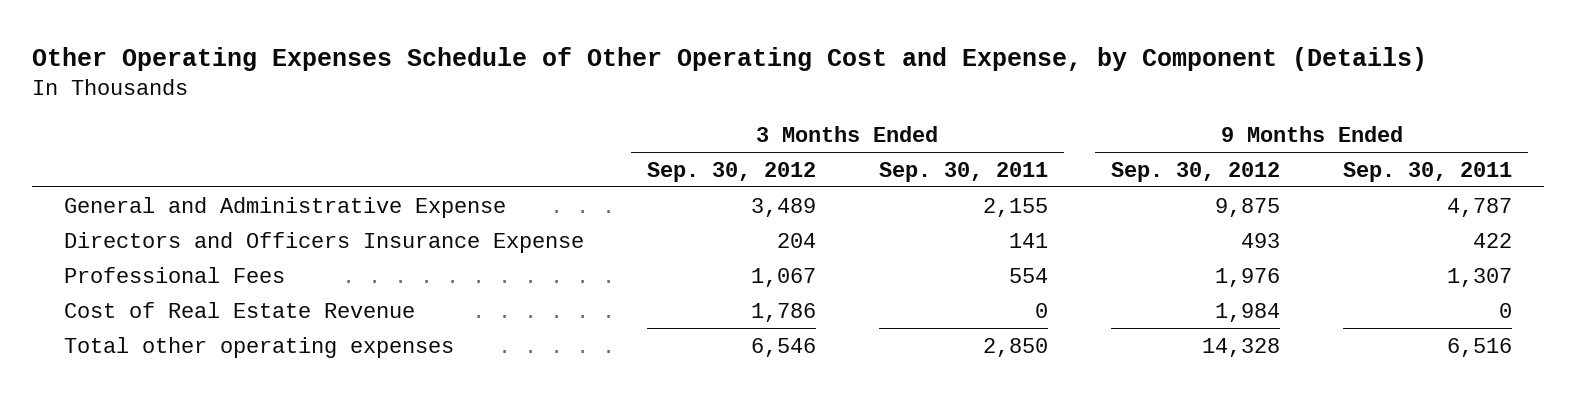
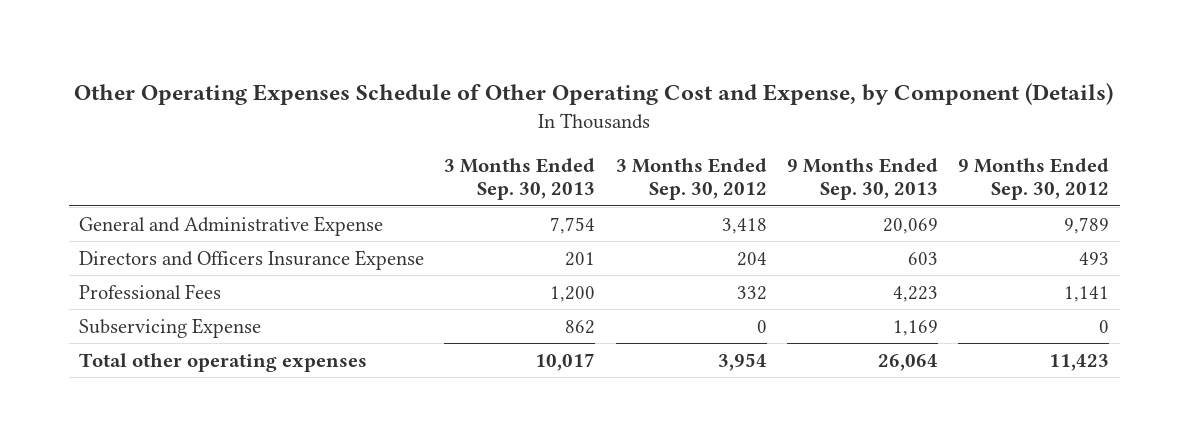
- | 3 Months Ended Sep. 30, 2012 | 3 Months Ended Sep. 30, 2011 | 9 Months Ended Sep. 30, 2012 | 9 Months Ended Sep. 30, 2011
+ | 3 Months Ended Sep. 30, 2013 | 3 Months Ended Sep. 30, 2012 | 9 Months Ended Sep. 30, 2013 | 9 Months Ended Sep. 30, 2012
- General and Administrative Expense | 3,489 | 2,155 | 9,875 | 4,787
+ General and Administrative Expense | 7,754 | 3,418 | 20,069 | 9,789
- Professional Fees | 1,067 | 554 | 1,976 | 1,307
- Cost of Real Estate Revenue | 1,786 | 0 | 1,984 | 0
- Total other operating expenses | 6,546 | 2,850 | 14,328 | 6,516
+ Professional Fees | 1,200 | 332 | 4,223 | 1,141
+ Subservicing Expense | 862 | 0 | 1,169 | 0
+ Total other operating expenses | 10,017 | 3,954 | 26,064 | 11,423

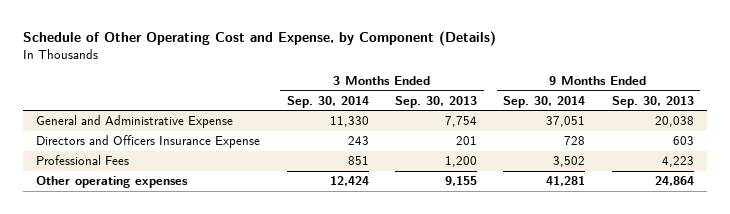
- Other Operating Expenses Schedule of Other Operating Cost and Expense, by Component (Details)
+ Schedule of Other Operating Cost and Expense, by Component (Details)
- | 3 Months Ended Sep. 30, 2013 | 3 Months Ended Sep. 30, 2012 | 9 Months Ended Sep. 30, 2013 | 9 Months Ended Sep. 30, 2012
+ | 3 Months Ended Sep. 30, 2014 | 3 Months Ended Sep. 30, 2013 | 9 Months Ended Sep. 30, 2014 | 9 Months Ended Sep. 30, 2013
- General and Administrative Expense | 7,754 | 3,418 | 20,069 | 9,789
+ General and Administrative Expense | 11,330 | 7,754 | 37,051 | 20,038
- Subservicing Expense | 862 | 0 | 1,169 | 0
- Total other operating expenses | 10,017 | 3,954 | 26,064 | 11,423
+ Other operating expenses | 12,424 | 9,155 | 41,281 | 24,864

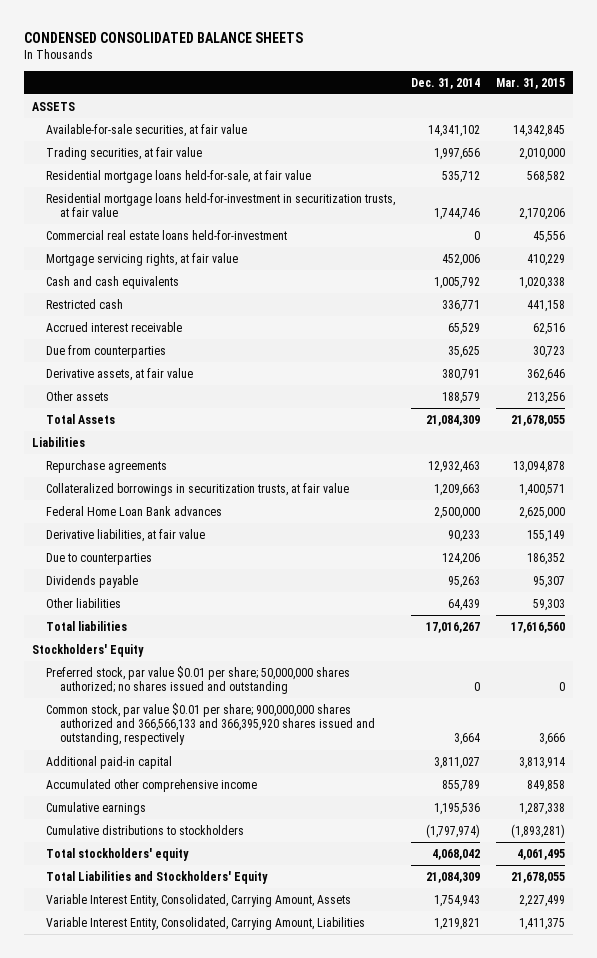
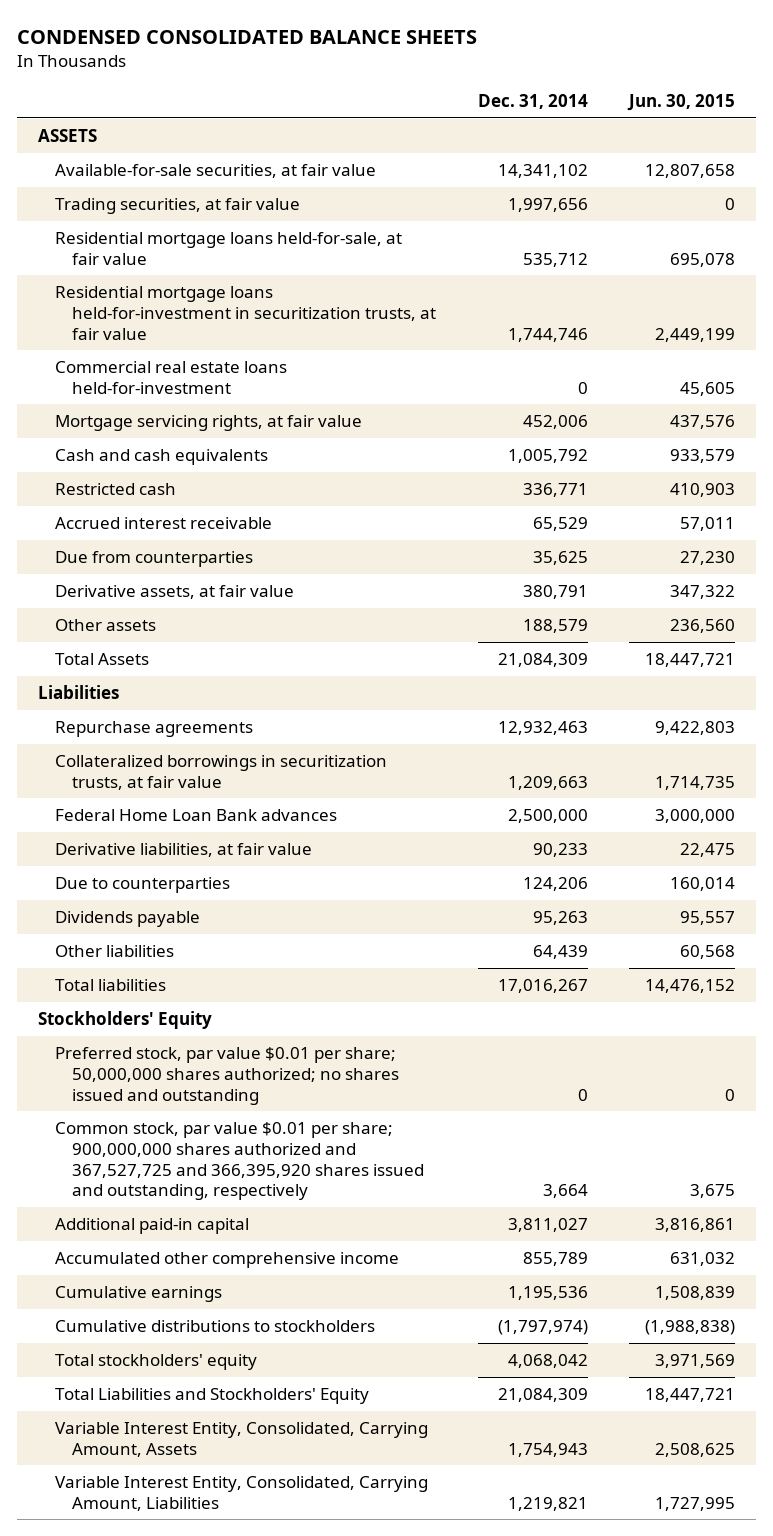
- | Dec. 31, 2014 | Mar. 31, 2015
+ | Dec. 31, 2014 | Jun. 30, 2015
- Common stock, par value $0.01 per share; 900,000,000 shares authorized and 366,566,133 and 366,395,920 shares issued and outstanding, respectively | 3,664 | 3,666
+ Common stock, par value $0.01 per share; 900,000,000 shares authorized and 367,527,725 and 366,395,920 shares issued and outstanding, respectively | 3,664 | 3,675

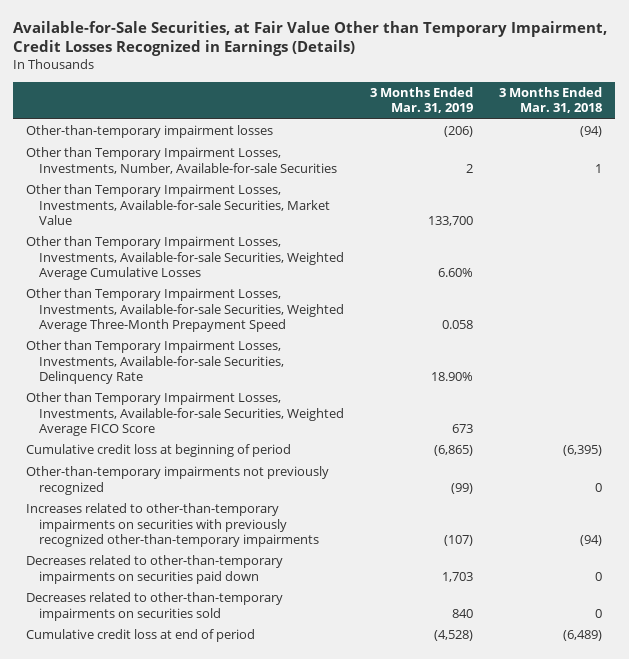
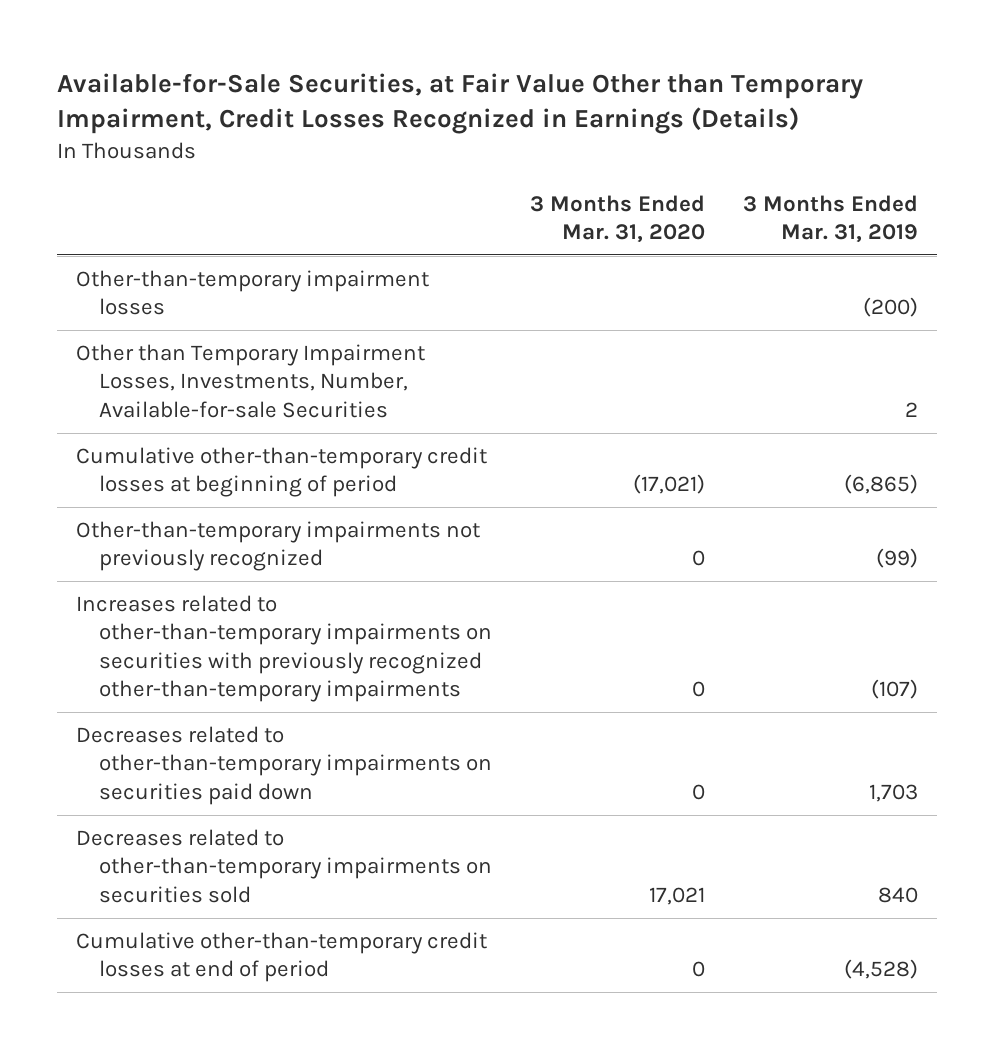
- | 3 Months Ended Mar. 31, 2019 | 3 Months Ended Mar. 31, 2018
+ | 3 Months Ended Mar. 31, 2020 | 3 Months Ended Mar. 31, 2019
- Other-than-temporary impairment losses | (206) | (94)
+ Other-than-temporary impairment losses | | (200)
- Other than Temporary Impairment Losses, Investments, Available-for-sale Securities, Market Value | 133,700 |
- Other than Temporary Impairment Losses, Investments, Available-for-sale Securities, Weighted Average Cumulative Losses | 6.60% |
- Other than Temporary Impairment Losses, Investments, Available-for-sale Securities, Weighted Average Three-Month Prepayment Speed | 0.058 |
- Other than Temporary Impairment Losses, Investments, Available-for-sale Securities, Delinquency Rate | 18.90% |
- Other than Temporary Impairment Losses, Investments, Available-for-sale Securities, Weighted Average FICO Score | 673 |
- Cumulative credit loss at beginning of period | (6,865) | (6,395)
+ Cumulative other-than-temporary credit losses at beginning of period | (17,021) | (6,865)
- Cumulative credit loss at end of period | (4,528) | (6,489)
+ Cumulative other-than-temporary credit losses at end of period | 0 | (4,528)

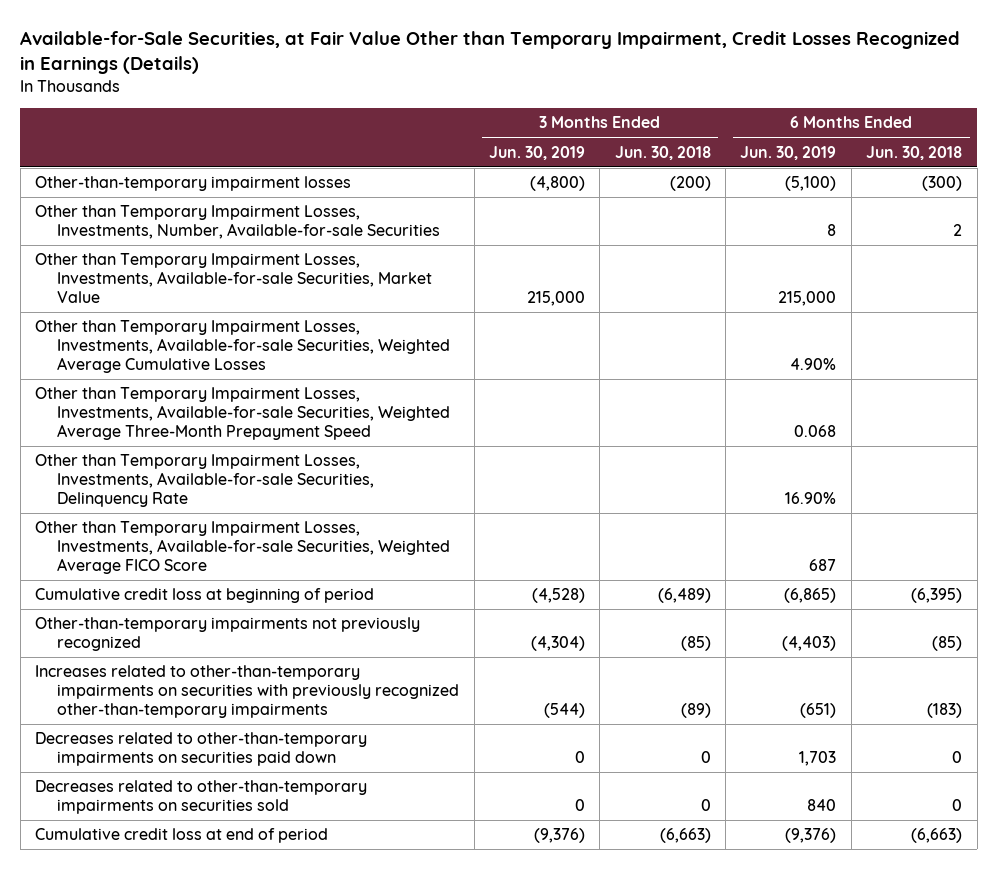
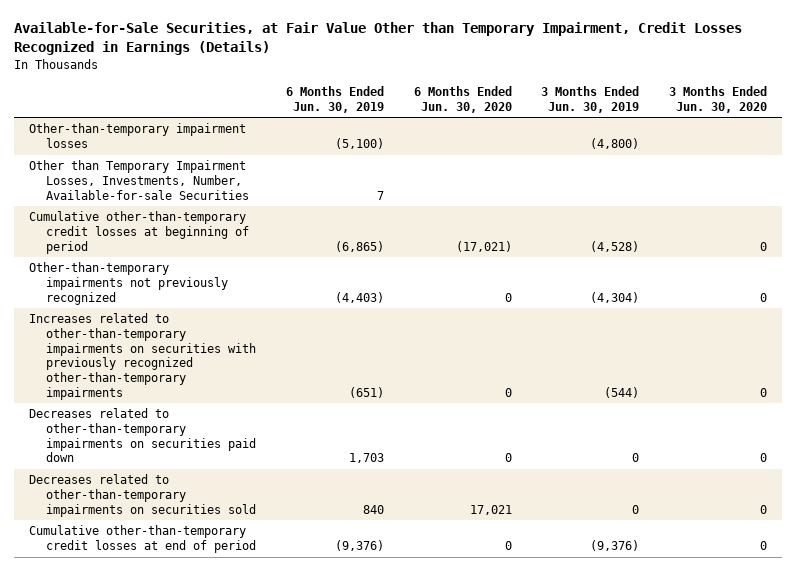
- | 3 Months Ended Jun. 30, 2019 | 3 Months Ended Jun. 30, 2018 | 6 Months Ended Jun. 30, 2019 | 6 Months Ended Jun. 30, 2018
+ | 6 Months Ended Jun. 30, 2019 | 6 Months Ended Jun. 30, 2020 | 3 Months Ended Jun. 30, 2019 | 3 Months Ended Jun. 30, 2020
- Other than Temporary Impairment Losses, Investments, Number, Available-for-sale Securities | | | 8 | 2
- Other than Temporary Impairment Losses, Investments, Available-for-sale Securities, Market Value | 215,000 | | 215,000 |
- Other than Temporary Impairment Losses, Investments, Available-for-sale Securities, Weighted Average Cumulative Losses | | | 4.90% |
- Other than Temporary Impairment Losses, Investments, Available-for-sale Securities, Weighted Average Three-Month Prepayment Speed | | | 0.068 |
- Other than Temporary Impairment Losses, Investments, Available-for-sale Securities, Delinquency Rate | | | 16.90% |
- Other than Temporary Impairment Losses, Investments, Available-for-sale Securities, Weighted Average FICO Score | | | 687 |
- Cumulative credit loss at beginning of period | (4,528) | (6,489) | (6,865) | (6,395)
+ Other than Temporary Impairment Losses, Investments, Number, Available-for-sale Securities | 7 | | |
+ Cumulative other-than-temporary credit losses at beginning of period | (6,865) | (17,021) | (4,528) | 0
- Cumulative credit loss at end of period | (9,376) | (6,663) | (9,376) | (6,663)
+ Cumulative other-than-temporary credit losses at end of period | (9,376) | 0 | (9,376) | 0

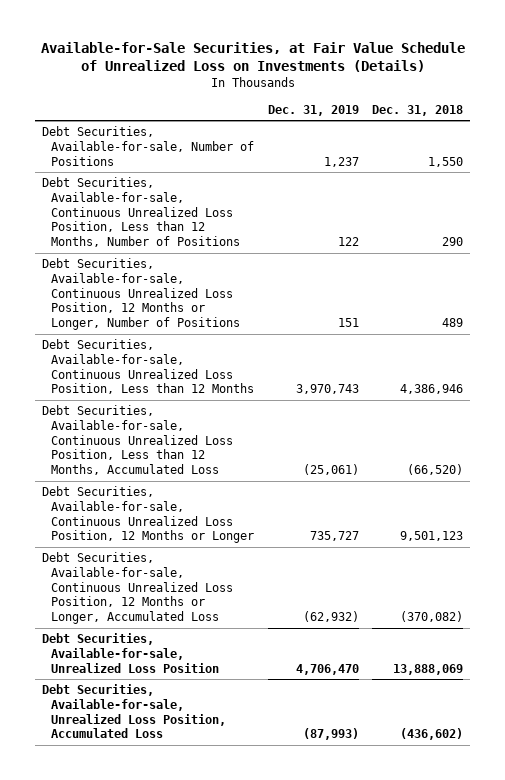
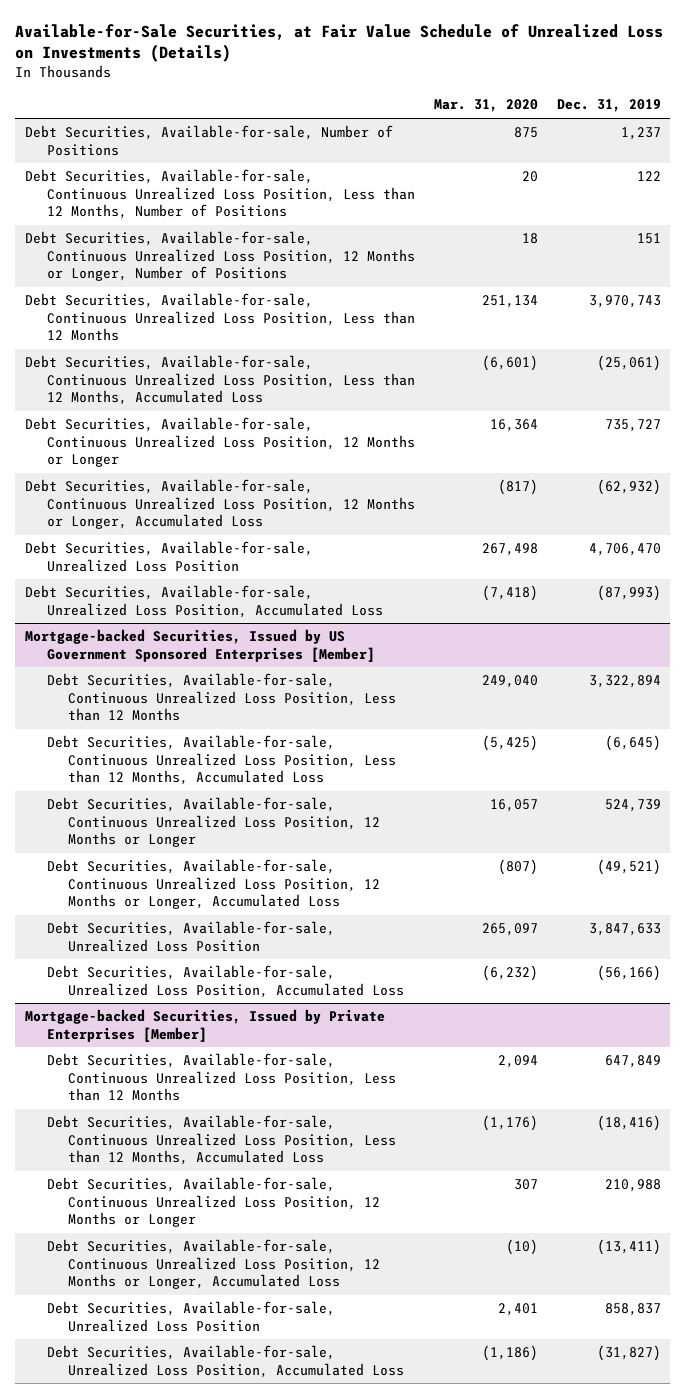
- | Dec. 31, 2019 | Dec. 31, 2018
+ | Mar. 31, 2020 | Dec. 31, 2019
+ Mortgage-backed Securities, Issued by US Government Sponsored Enterprises [Member]
+ Debt Securities, Available-for-sale, Continuous Unrealized Loss Position, Less than 12 Months | 249,040 | 3,322,894
+ Debt Securities, Available-for-sale, Continuous Unrealized Loss Position, Less than 12 Months, Accumulated Loss | (5,425) | (6,645)
+ Debt Securities, Available-for-sale, Continuous Unrealized Loss Position, 12 Months or Longer | 16,057 | 524,739
+ Debt Securities, Available-for-sale, Continuous Unrealized Loss Position, 12 Months or Longer, Accumulated Loss | (807) | (49,521)
+ Debt Securities, Available-for-sale, Unrealized Loss Position | 265,097 | 3,847,633
+ Debt Securities, Available-for-sale, Unrealized Loss Position, Accumulated Loss | (6,232) | (56,166)
+ Mortgage-backed Securities, Issued by Private Enterprises [Member]
+ Debt Securities, Available-for-sale, Continuous Unrealized Loss Position, Less than 12 Months | 2,094 | 647,849
+ Debt Securities, Available-for-sale, Continuous Unrealized Loss Position, Less than 12 Months, Accumulated Loss | (1,176) | (18,416)
+ Debt Securities, Available-for-sale, Continuous Unrealized Loss Position, 12 Months or Longer | 307 | 210,988
+ Debt Securities, Available-for-sale, Continuous Unrealized Loss Position, 12 Months or Longer, Accumulated Loss | (10) | (13,411)
+ Debt Securities, Available-for-sale, Unrealized Loss Position | 2,401 | 858,837
+ Debt Securities, Available-for-sale, Unrealized Loss Position, Accumulated Loss | (1,186) | (31,827)

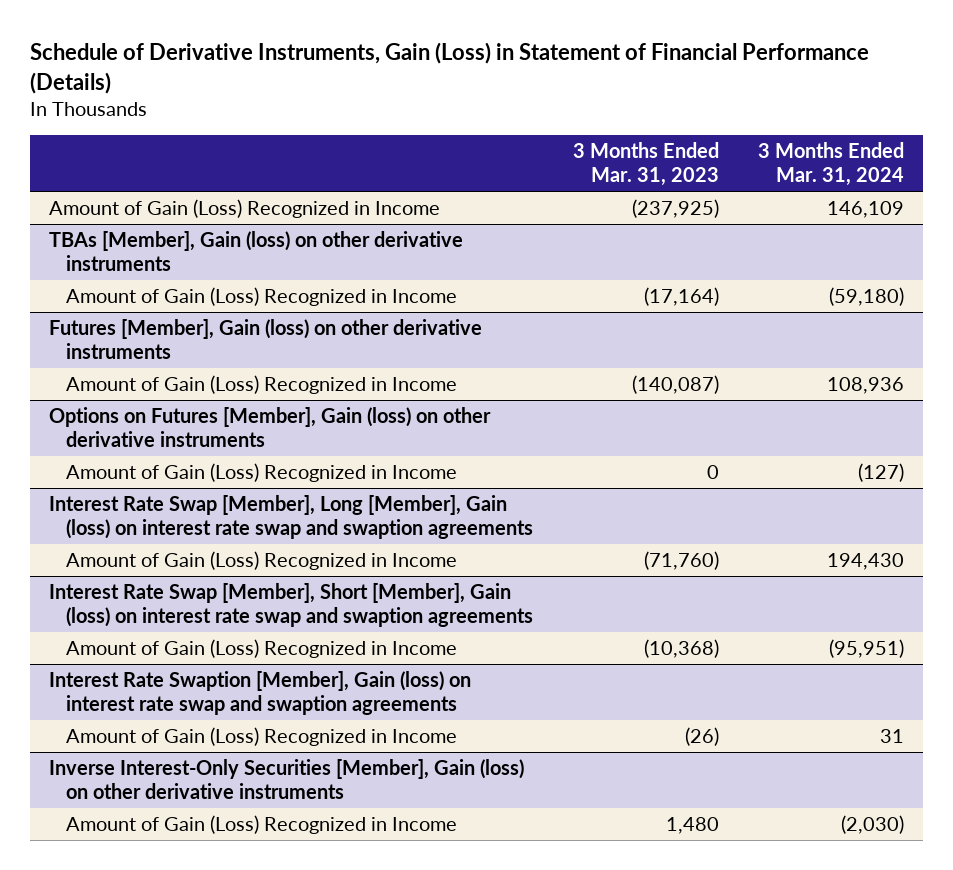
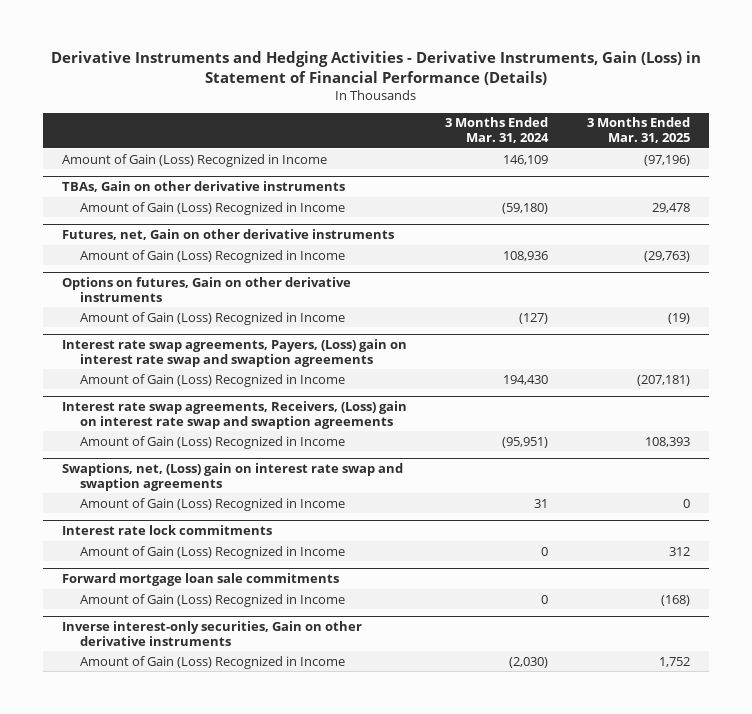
- Schedule of Derivative Instruments, Gain (Loss) in Statement of Financial Performance (Details)
+ Derivative Instruments and Hedging Activities - Derivative Instruments, Gain (Loss) in Statement of Financial Performance (Details)
- | 3 Months Ended Mar. 31, 2023 | 3 Months Ended Mar. 31, 2024
+ | 3 Months Ended Mar. 31, 2024 | 3 Months Ended Mar. 31, 2025
- TBAs [Member], Gain (loss) on other derivative instruments
+ TBAs, Gain on other derivative instruments
- Futures [Member], Gain (loss) on other derivative instruments
+ Futures, net, Gain on other derivative instruments
- Options on Futures [Member], Gain (loss) on other derivative instruments
+ Options on futures, Gain on other derivative instruments
- Interest Rate Swap [Member], Long [Member], Gain (loss) on interest rate swap and swaption agreements
+ Interest rate swap agreements, Payers, (Loss) gain on interest rate swap and swaption agreements
- Interest Rate Swap [Member], Short [Member], Gain (loss) on interest rate swap and swaption agreements
+ Interest rate swap agreements, Receivers, (Loss) gain on interest rate swap and swaption agreements
- Interest Rate Swaption [Member], Gain (loss) on interest rate swap and swaption agreements
+ Swaptions, net, (Loss) gain on interest rate swap and swaption agreements
- Inverse Interest-Only Securities [Member], Gain (loss) on other derivative instruments
+ Interest rate lock commitments
+ Amount of Gain (Loss) Recognized in Income | 0 | 312
+ Forward mortgage loan sale commitments
+ Amount of Gain (Loss) Recognized in Income | 0 | (168)
+ Inverse interest-only securities, Gain on other derivative instruments

